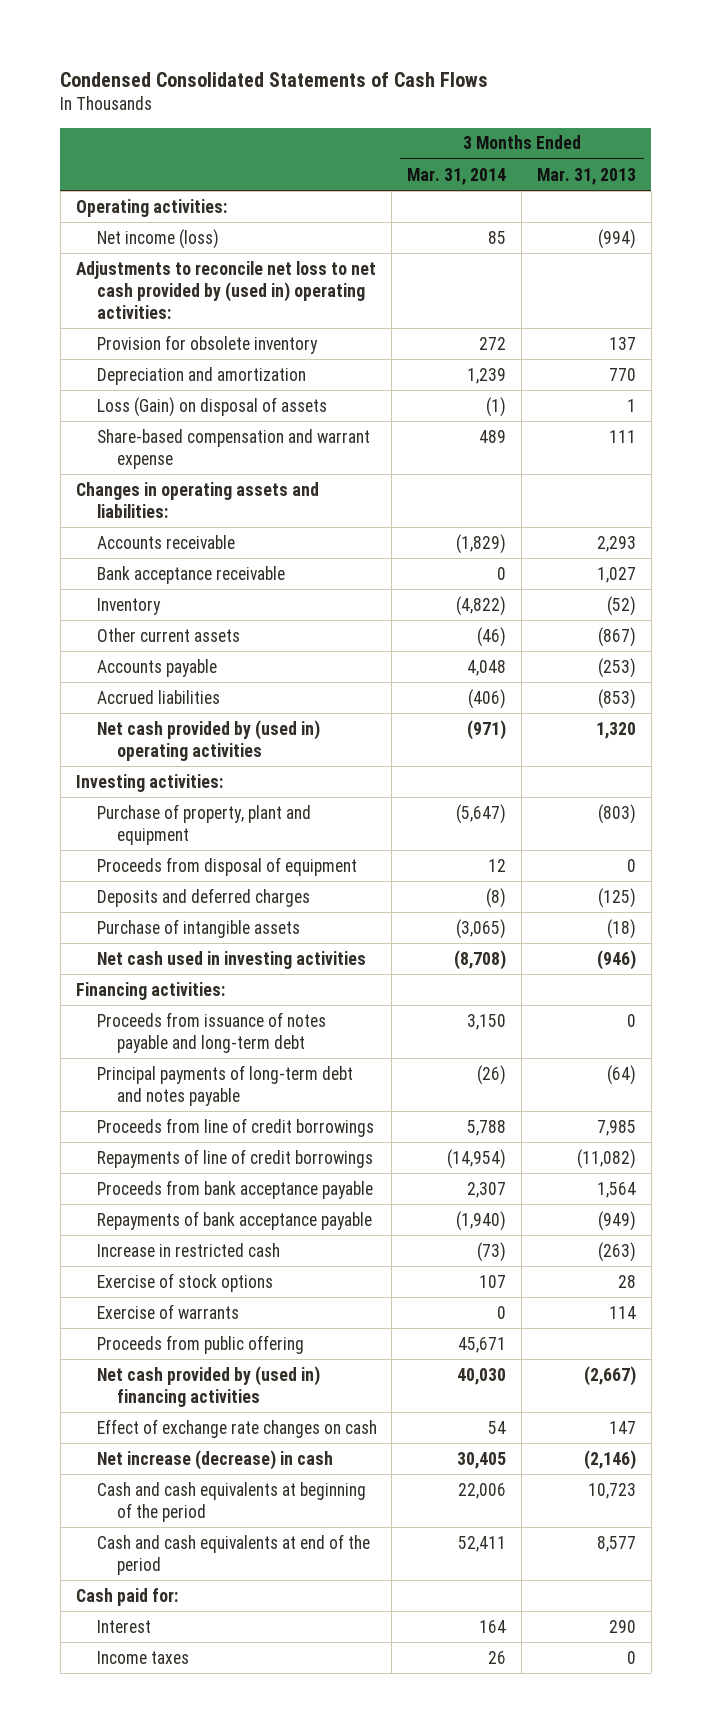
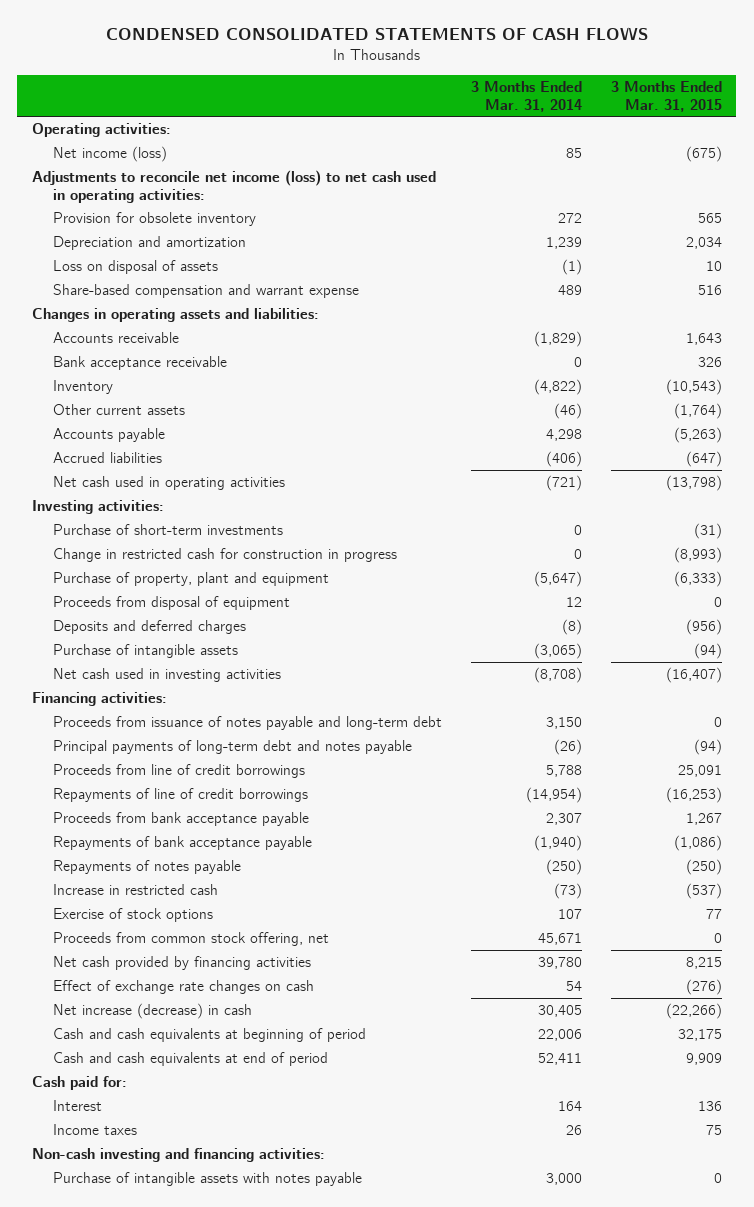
- Condensed Consolidated Statements of Cash Flows
+ CONDENSED CONSOLIDATED STATEMENTS OF CASH FLOWS
- | 3 Months Ended Mar. 31, 2014 | 3 Months Ended Mar. 31, 2013
+ | 3 Months Ended Mar. 31, 2014 | 3 Months Ended Mar. 31, 2015
- Adjustments to reconcile net loss to net cash provided by (used in) operating activities:
+ Adjustments to reconcile net income (loss) to net cash used in operating activities:
- Loss (Gain) on disposal of assets | (1) | 1
+ Loss on disposal of assets | (1) | 10
- Accounts payable | 4,048 | (253)
+ Accounts payable | 4,298 | (5,263)
- Net cash provided by (used in) operating activities | (971) | 1,320
+ Net cash used in operating activities | (721) | (13,798)
+ Purchase of short-term investments | 0 | (31)
+ Change in restricted cash for construction in progress | 0 | (8,993)
+ Repayments of notes payable | (250) | (250)
- Exercise of warrants | 0 | 114
- Proceeds from public offering | 45,671 |
- Net cash provided by (used in) financing activities | 40,030 | (2,667)
+ Proceeds from common stock offering, net | 45,671 | 0
+ Net cash provided by financing activities | 39,780 | 8,215
- Cash and cash equivalents at beginning of the period | 22,006 | 10,723
- Cash and cash equivalents at end of the period | 52,411 | 8,577
+ Cash and cash equivalents at beginning of period | 22,006 | 32,175
+ Cash and cash equivalents at end of period | 52,411 | 9,909
+ Non-cash investing and financing activities:
+ Purchase of intangible assets with notes payable | 3,000 | 0

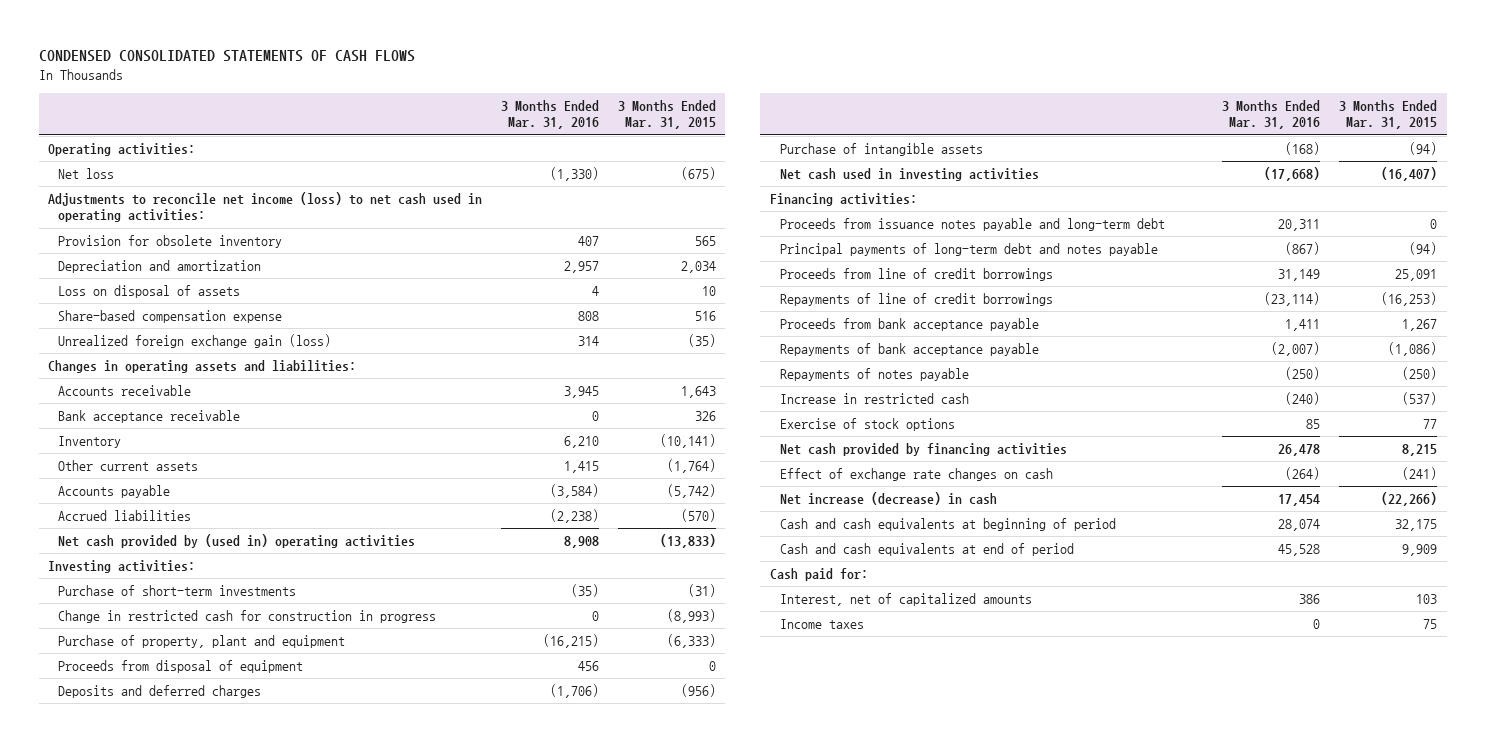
- | 3 Months Ended Mar. 31, 2014 | 3 Months Ended Mar. 31, 2015
+ | 3 Months Ended Mar. 31, 2016 | 3 Months Ended Mar. 31, 2015
- Net income (loss) | 85 | (675)
+ Net loss | (1,330) | (675)
- Share-based compensation and warrant expense | 489 | 516
+ Share-based compensation expense | 808 | 516
+ Unrealized foreign exchange gain (loss) | 314 | (35)
- Inventory | (4,822) | (10,543)
+ Inventory | 6,210 | (10,141)
- Accounts payable | 4,298 | (5,263)
- Accrued liabilities | (406) | (647)
- Net cash used in operating activities | (721) | (13,798)
+ Accounts payable | (3,584) | (5,742)
+ Accrued liabilities | (2,238) | (570)
+ Net cash provided by (used in) operating activities | 8,908 | (13,833)
- Proceeds from issuance of notes payable and long-term debt | 3,150 | 0
+ Proceeds from issuance notes payable and long-term debt | 20,311 | 0
- Proceeds from common stock offering, net | 45,671 | 0
- Effect of exchange rate changes on cash | 54 | (276)
+ Effect of exchange rate changes on cash | (264) | (241)
- Interest | 164 | 136
+ Interest, net of capitalized amounts | 386 | 103
- Non-cash investing and financing activities:
- Purchase of intangible assets with notes payable | 3,000 | 0

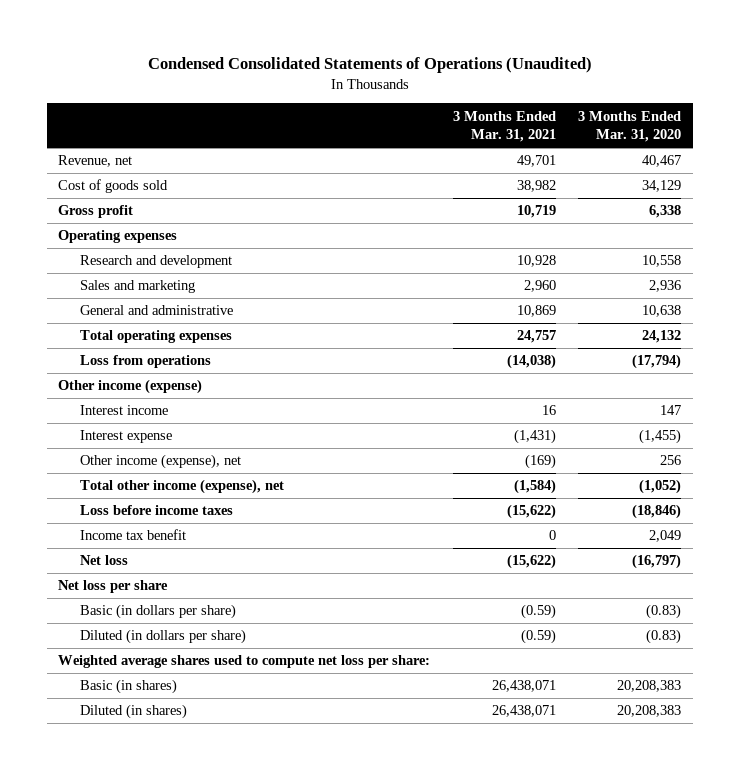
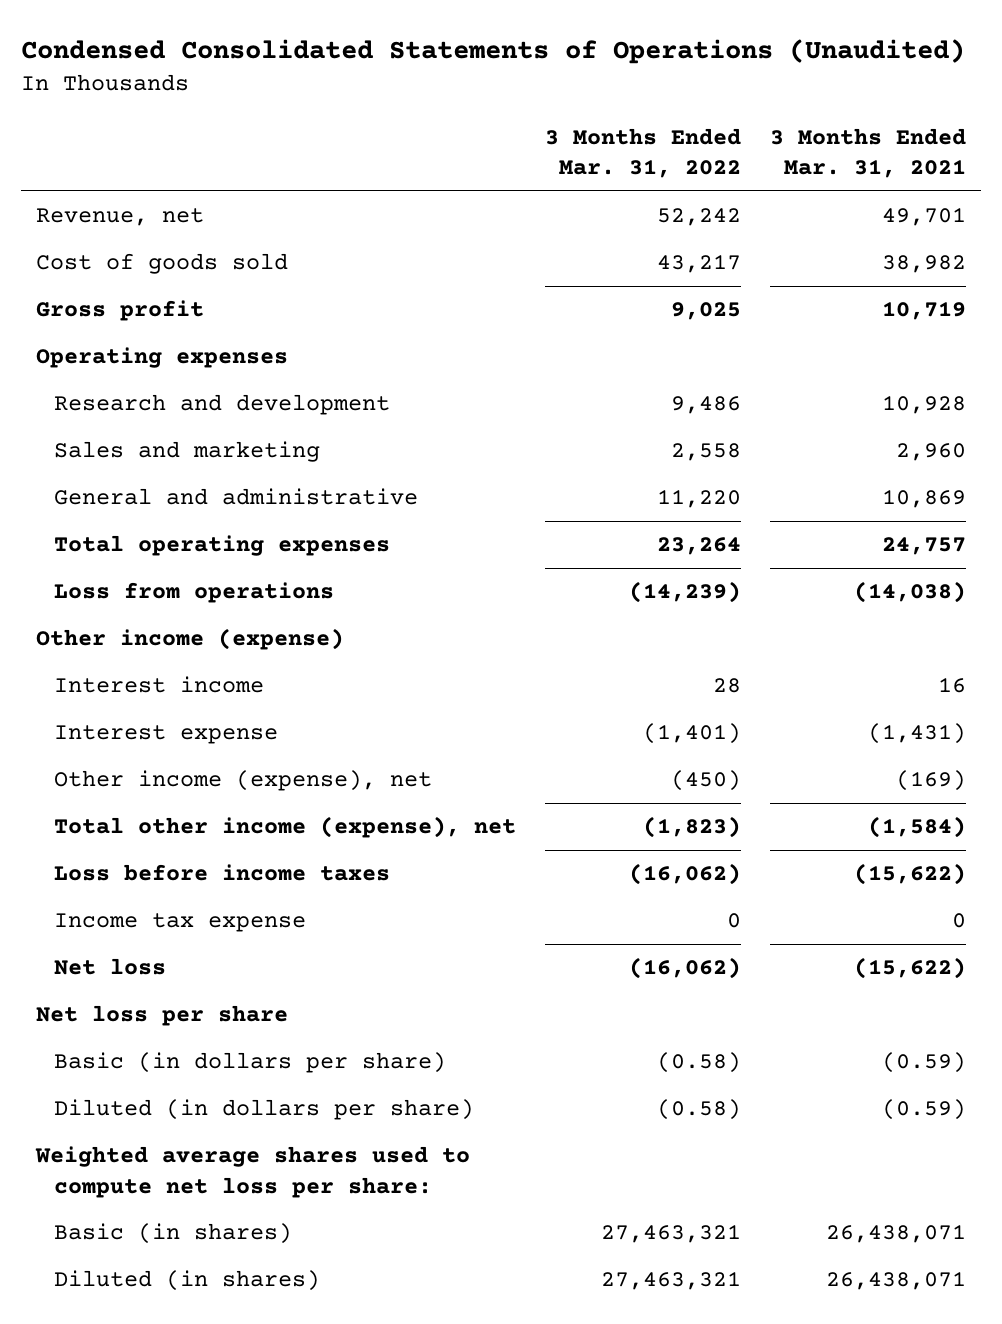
- | 3 Months Ended Mar. 31, 2021 | 3 Months Ended Mar. 31, 2020
+ | 3 Months Ended Mar. 31, 2022 | 3 Months Ended Mar. 31, 2021
- Income tax benefit | 0 | 2,049
+ Income tax expense | 0 | 0

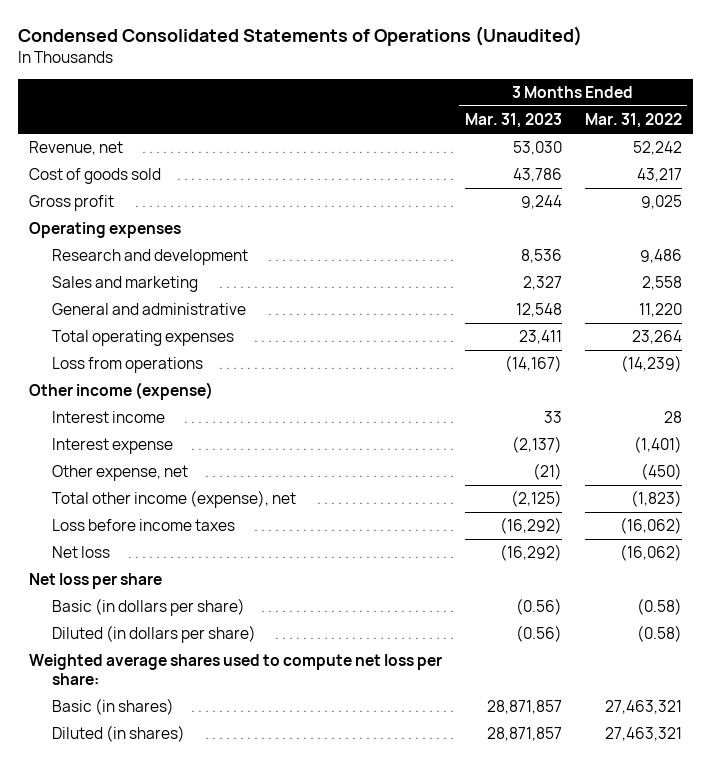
- | 3 Months Ended Mar. 31, 2022 | 3 Months Ended Mar. 31, 2021
+ | 3 Months Ended Mar. 31, 2023 | 3 Months Ended Mar. 31, 2022
- Other income (expense), net | (450) | (169)
+ Other expense, net | (21) | (450)
- Income tax expense | 0 | 0

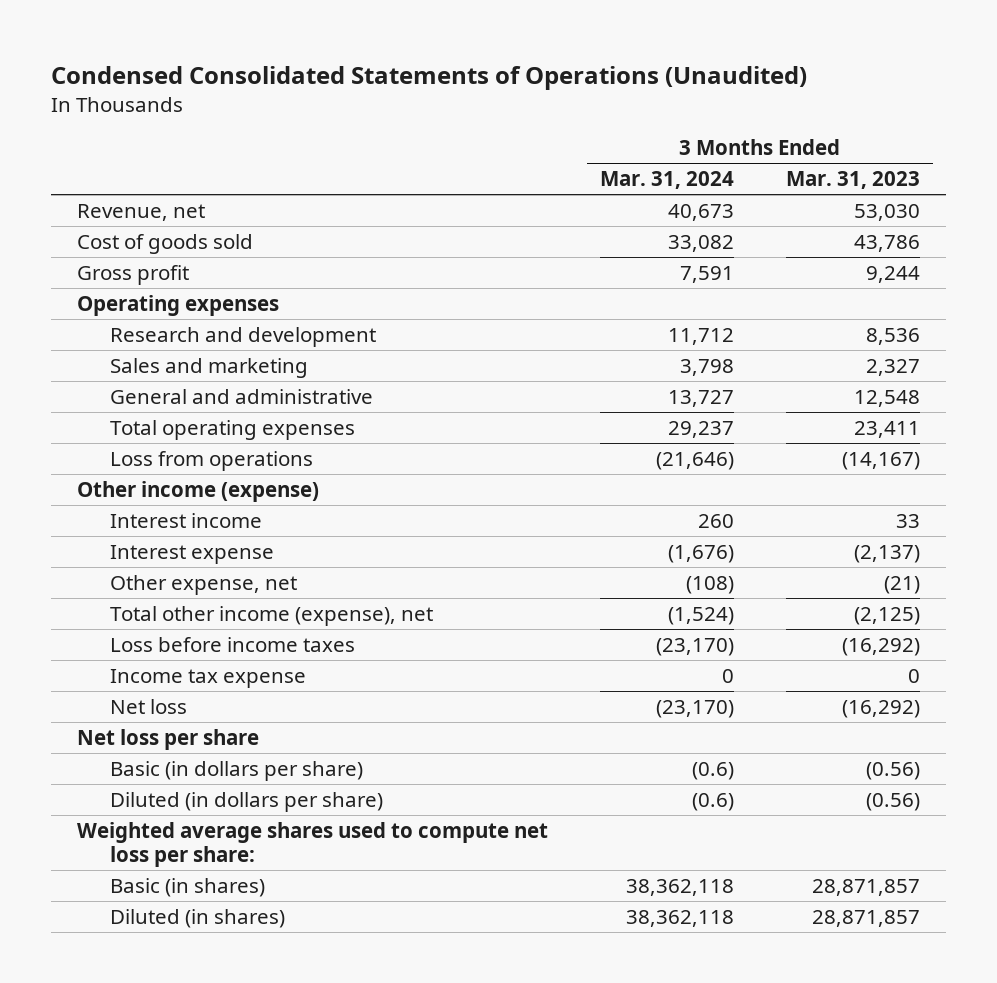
- | 3 Months Ended Mar. 31, 2023 | 3 Months Ended Mar. 31, 2022
+ | 3 Months Ended Mar. 31, 2024 | 3 Months Ended Mar. 31, 2023
+ Income tax expense | 0 | 0

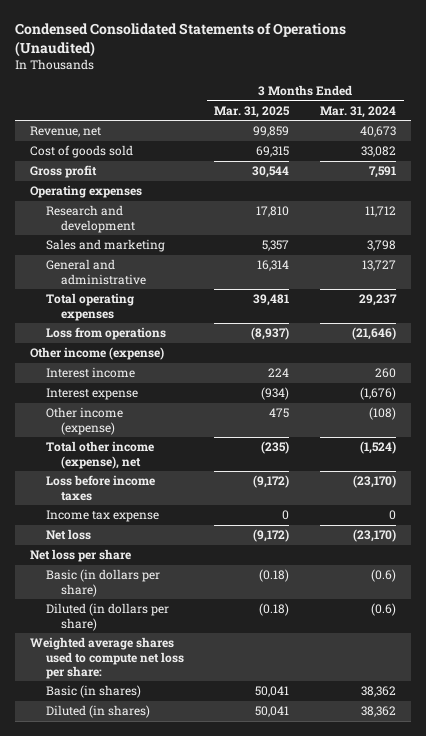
- | 3 Months Ended Mar. 31, 2024 | 3 Months Ended Mar. 31, 2023
+ | 3 Months Ended Mar. 31, 2025 | 3 Months Ended Mar. 31, 2024
- Other expense, net | (108) | (21)
+ Other income (expense) | 475 | (108)
- Basic (in shares) | 38,362,118 | 28,871,857
- Diluted (in shares) | 38,362,118 | 28,871,857
+ Basic (in shares) | 50,041 | 38,362
+ Diluted (in shares) | 50,041 | 38,362

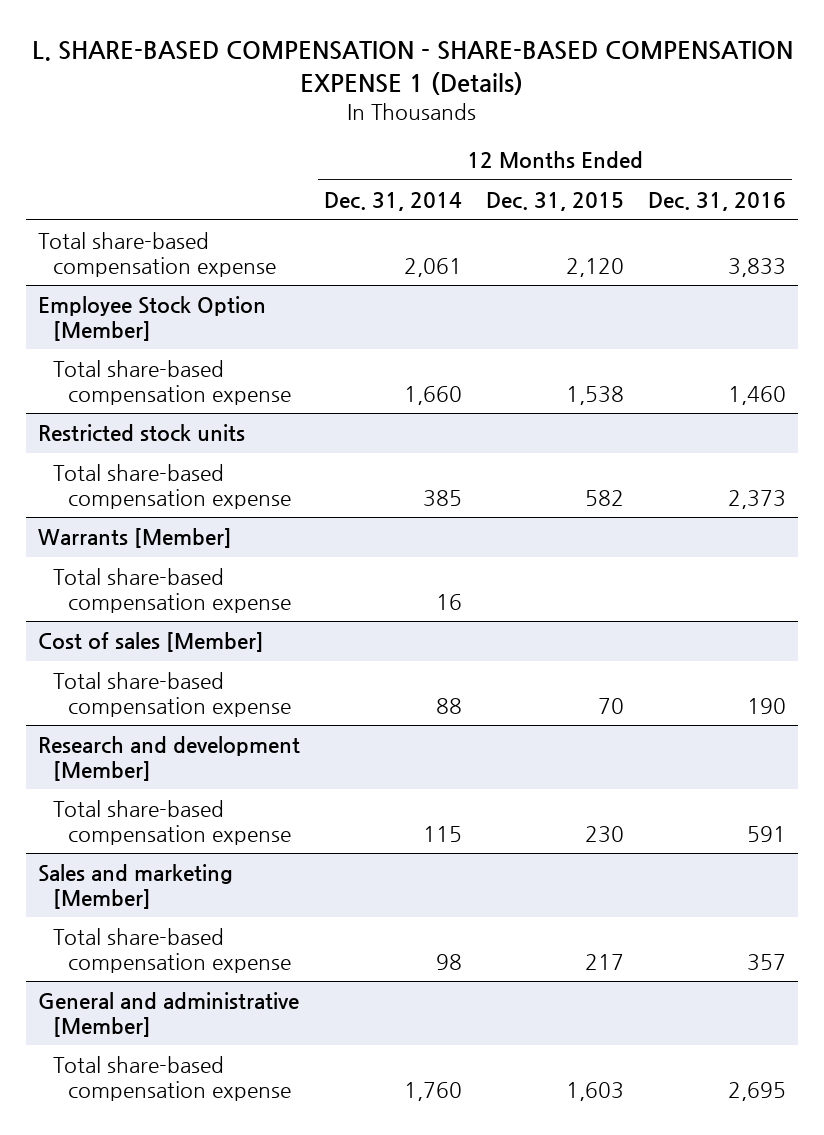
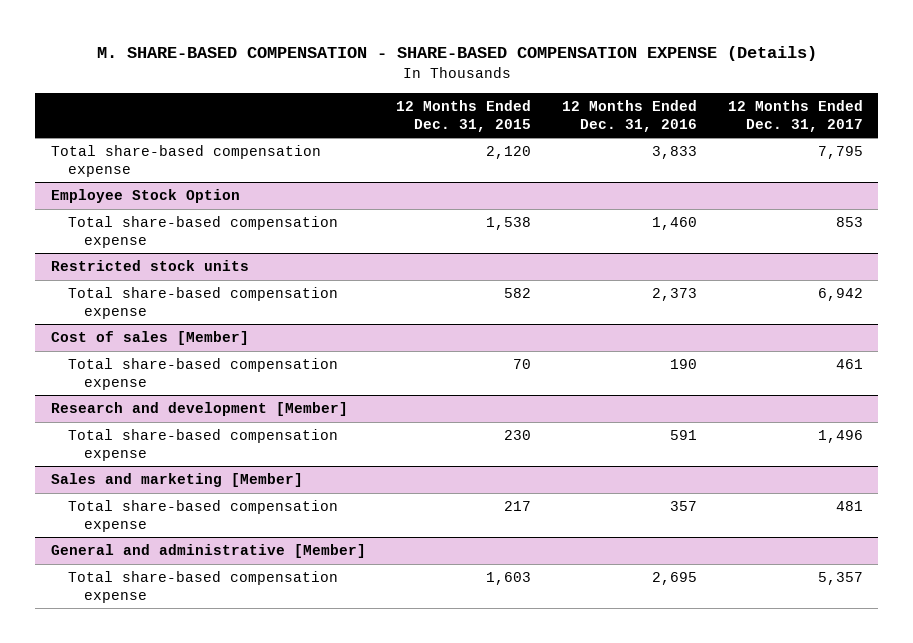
- L. SHARE-BASED COMPENSATION - SHARE-BASED COMPENSATION EXPENSE 1 (Details)
+ M. SHARE-BASED COMPENSATION - SHARE-BASED COMPENSATION EXPENSE (Details)
- | 12 Months Ended Dec. 31, 2014 | 12 Months Ended Dec. 31, 2015 | 12 Months Ended Dec. 31, 2016
+ | 12 Months Ended Dec. 31, 2015 | 12 Months Ended Dec. 31, 2016 | 12 Months Ended Dec. 31, 2017
- Employee Stock Option [Member]
+ Employee Stock Option
- Warrants [Member]
- Total share-based compensation expense | 16 | |

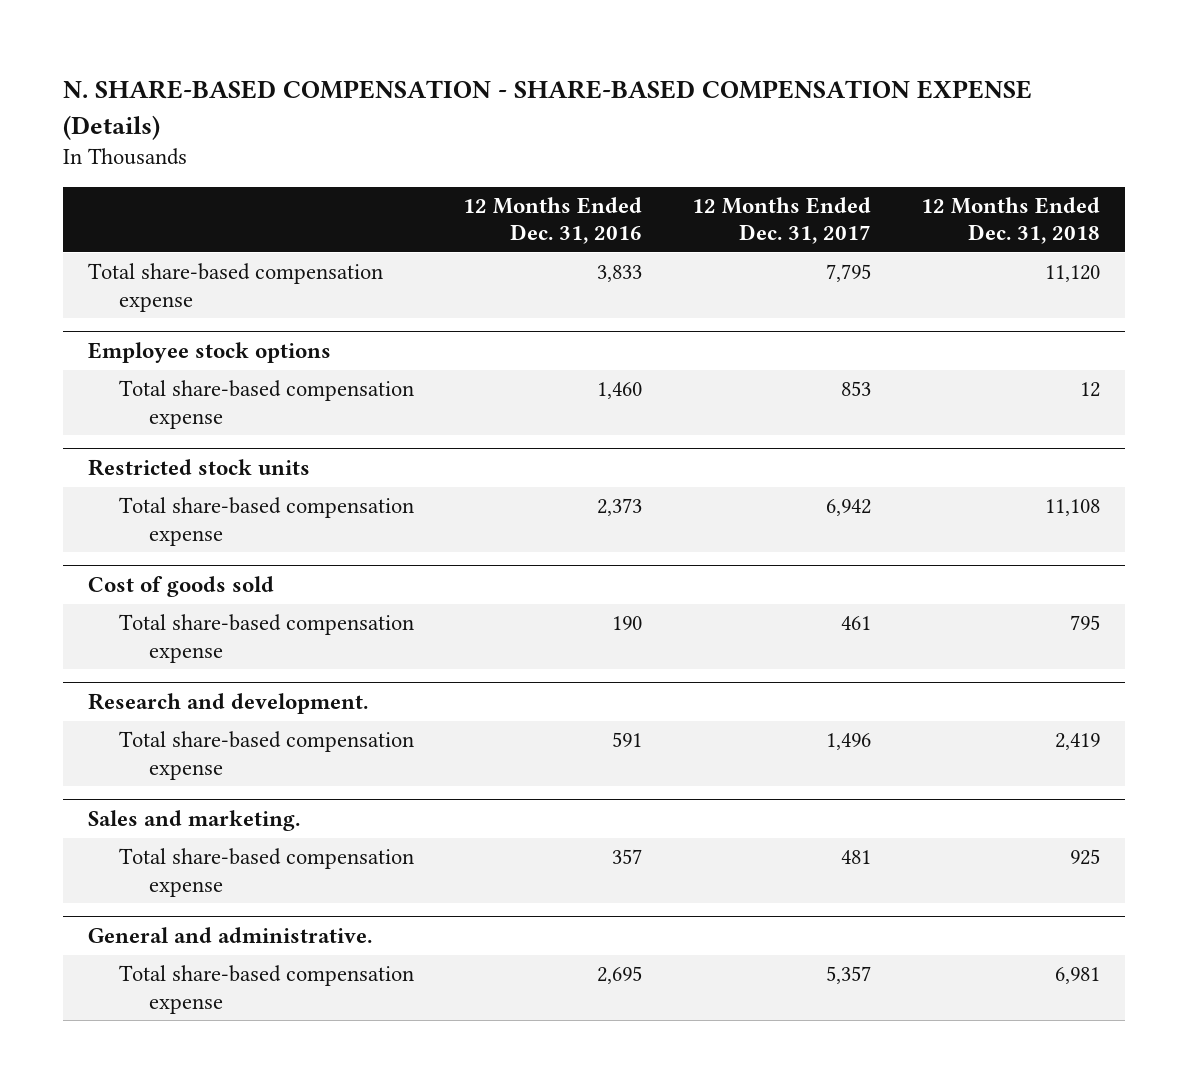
- M. SHARE-BASED COMPENSATION - SHARE-BASED COMPENSATION EXPENSE (Details)
+ N. SHARE-BASED COMPENSATION - SHARE-BASED COMPENSATION EXPENSE (Details)
- | 12 Months Ended Dec. 31, 2015 | 12 Months Ended Dec. 31, 2016 | 12 Months Ended Dec. 31, 2017
+ | 12 Months Ended Dec. 31, 2016 | 12 Months Ended Dec. 31, 2017 | 12 Months Ended Dec. 31, 2018
- Employee Stock Option
+ Employee stock options
- Cost of sales [Member]
+ Cost of goods sold
- Research and development [Member]
+ Research and development.
- Sales and marketing [Member]
+ Sales and marketing.
- General and administrative [Member]
+ General and administrative.

